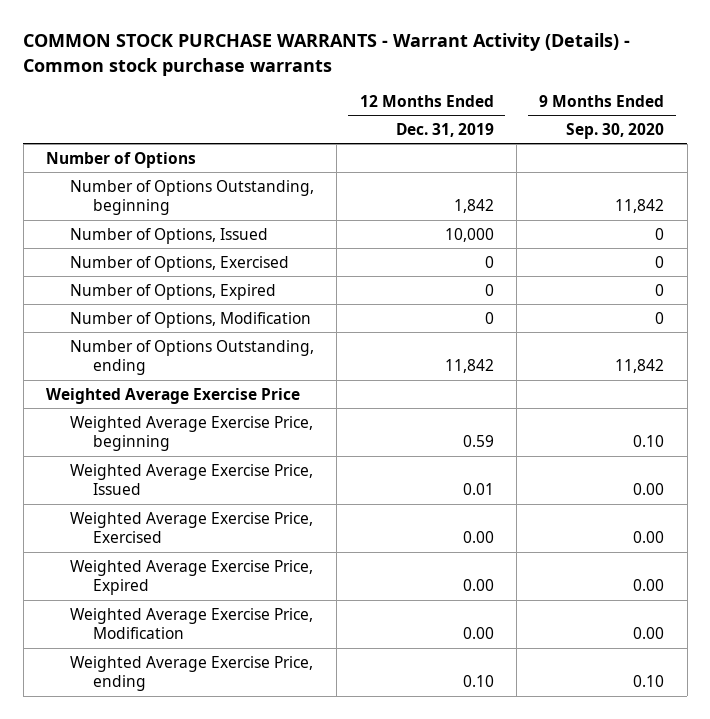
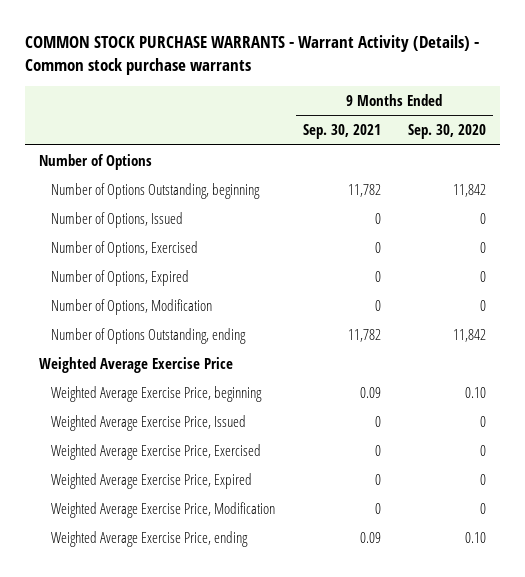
- | 12 Months Ended Dec. 31, 2019 | 9 Months Ended Sep. 30, 2020
+ | 9 Months Ended Sep. 30, 2021 | 9 Months Ended Sep. 30, 2020
- Weighted Average Exercise Price, Issued | 0.01 | 0.00
- Weighted Average Exercise Price, Exercised | 0.00 | 0.00
- Weighted Average Exercise Price, Expired | 0.00 | 0.00
- Weighted Average Exercise Price, Modification | 0.00 | 0.00
+ Weighted Average Exercise Price, Issued | 0 | 0
+ Weighted Average Exercise Price, Exercised | 0 | 0
+ Weighted Average Exercise Price, Expired | 0 | 0
+ Weighted Average Exercise Price, Modification | 0 | 0

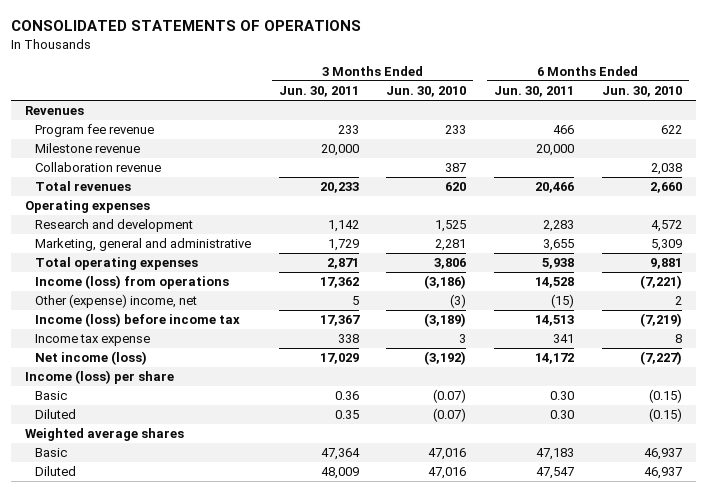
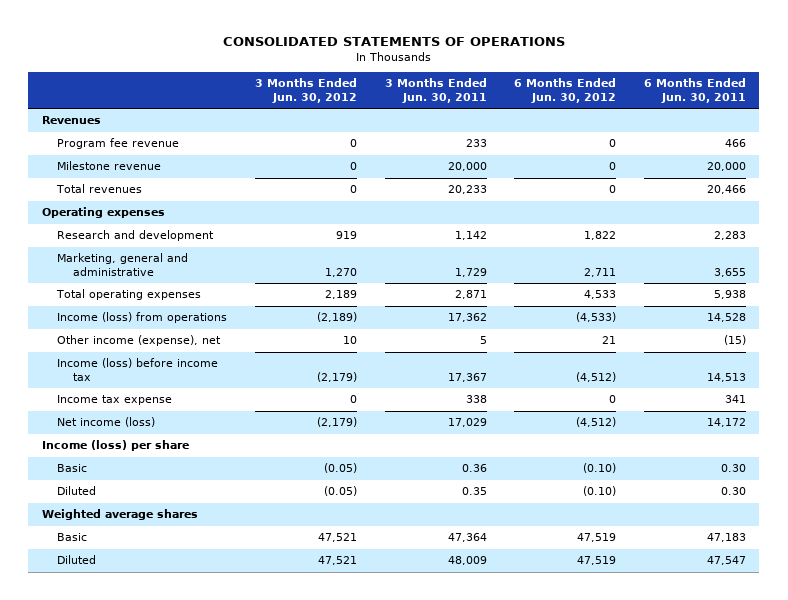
- | 3 Months Ended Jun. 30, 2011 | 3 Months Ended Jun. 30, 2010 | 6 Months Ended Jun. 30, 2011 | 6 Months Ended Jun. 30, 2010
+ | 3 Months Ended Jun. 30, 2012 | 3 Months Ended Jun. 30, 2011 | 6 Months Ended Jun. 30, 2012 | 6 Months Ended Jun. 30, 2011
- Collaboration revenue | | 387 | | 2,038
- Other (expense) income, net | 5 | (3) | (15) | 2
+ Other income (expense), net | 10 | 5 | 21 | (15)

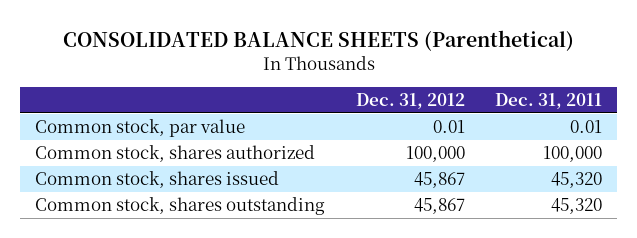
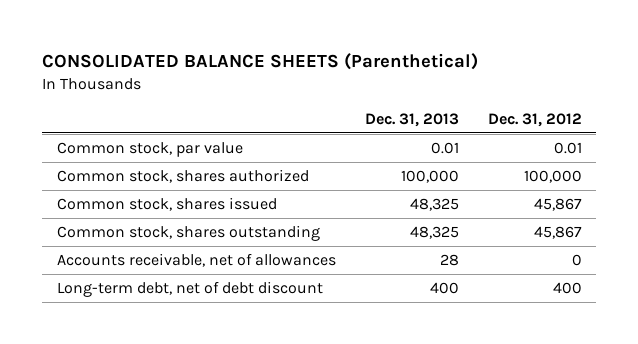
- | Dec. 31, 2012 | Dec. 31, 2011
+ | Dec. 31, 2013 | Dec. 31, 2012
+ Accounts receivable, net of allowances | 28 | 0
+ Long-term debt, net of debt discount | 400 | 400

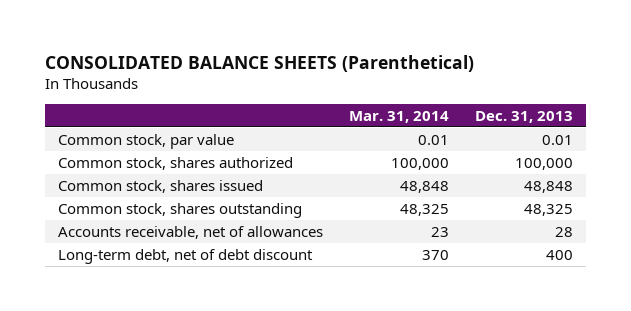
- | Dec. 31, 2013 | Dec. 31, 2012
+ | Mar. 31, 2014 | Dec. 31, 2013
- Common stock, shares issued | 48,325 | 45,867
+ Common stock, shares issued | 48,848 | 48,848

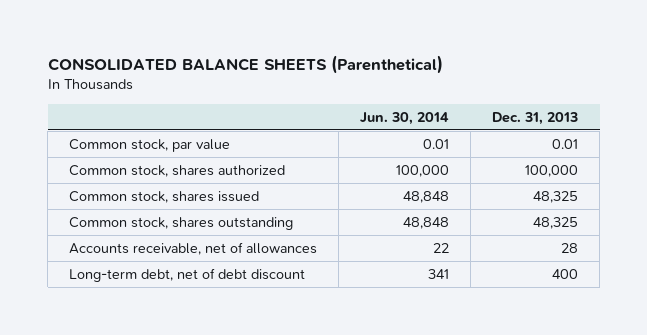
- | Mar. 31, 2014 | Dec. 31, 2013
+ | Jun. 30, 2014 | Dec. 31, 2013
- Common stock, shares issued | 48,848 | 48,848
+ Common stock, shares issued | 48,848 | 48,325

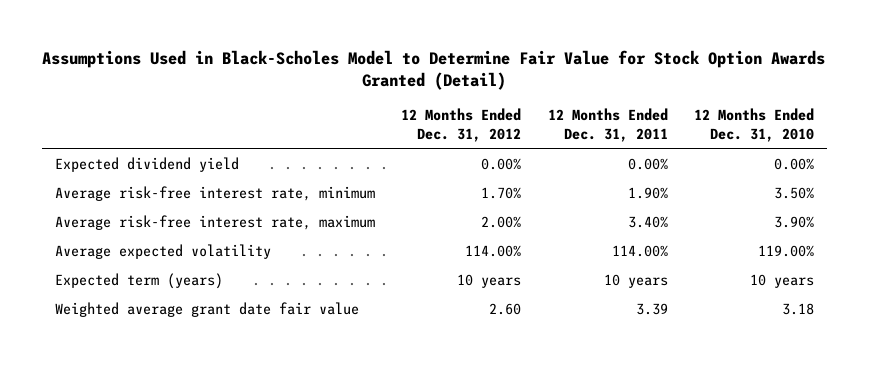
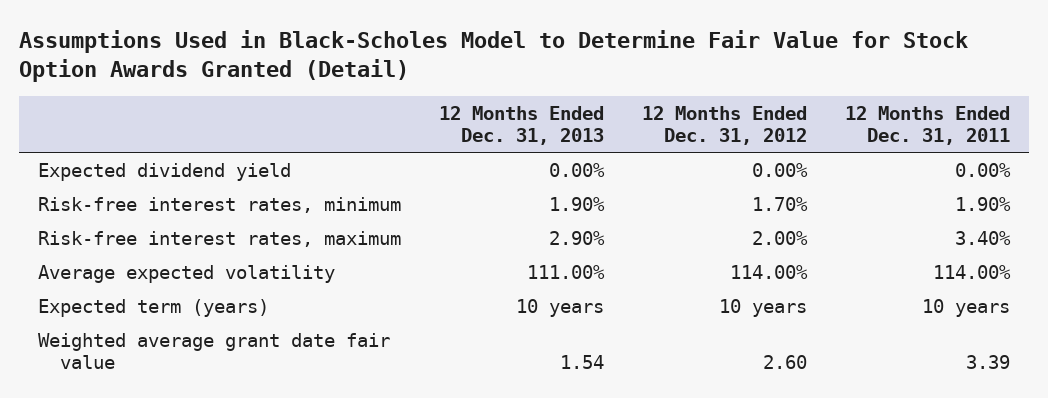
- | 12 Months Ended Dec. 31, 2012 | 12 Months Ended Dec. 31, 2011 | 12 Months Ended Dec. 31, 2010
+ | 12 Months Ended Dec. 31, 2013 | 12 Months Ended Dec. 31, 2012 | 12 Months Ended Dec. 31, 2011
- Average risk-free interest rate, minimum | 1.70% | 1.90% | 3.50%
- Average risk-free interest rate, maximum | 2.00% | 3.40% | 3.90%
+ Risk-free interest rates, minimum | 1.90% | 1.70% | 1.90%
+ Risk-free interest rates, maximum | 2.90% | 2.00% | 3.40%

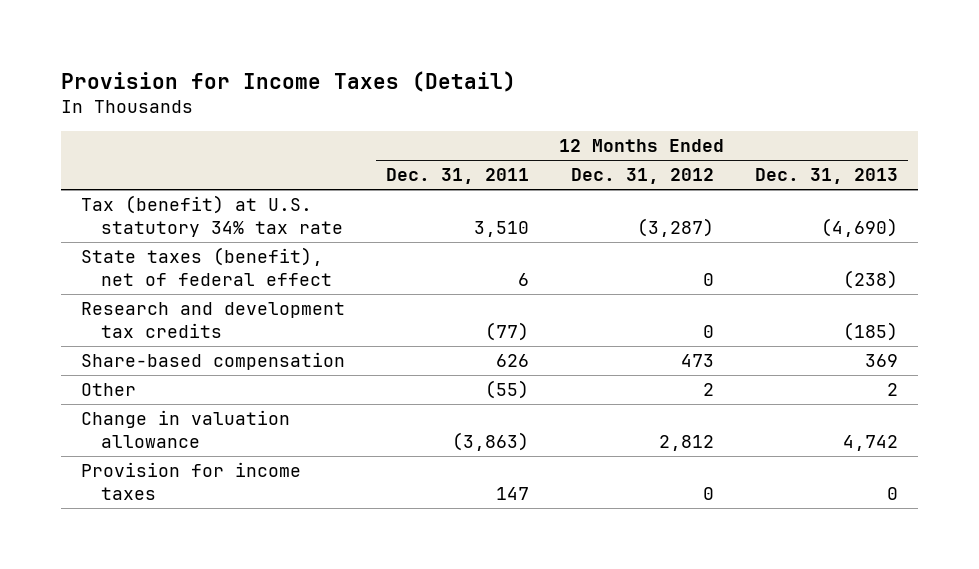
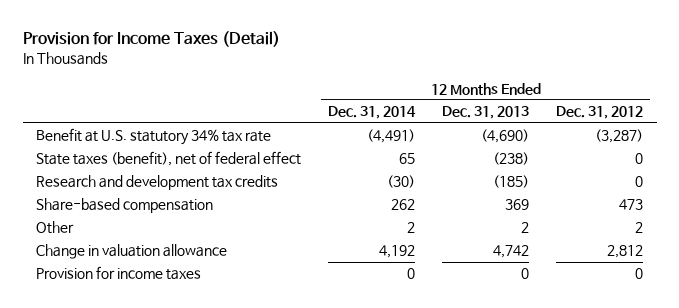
- | 12 Months Ended Dec. 31, 2011 | 12 Months Ended Dec. 31, 2012 | 12 Months Ended Dec. 31, 2013
+ | 12 Months Ended Dec. 31, 2014 | 12 Months Ended Dec. 31, 2013 | 12 Months Ended Dec. 31, 2012
- Tax (benefit) at U.S. statutory 34% tax rate | 3,510 | (3,287) | (4,690)
+ Benefit at U.S. statutory 34% tax rate | (4,491) | (4,690) | (3,287)

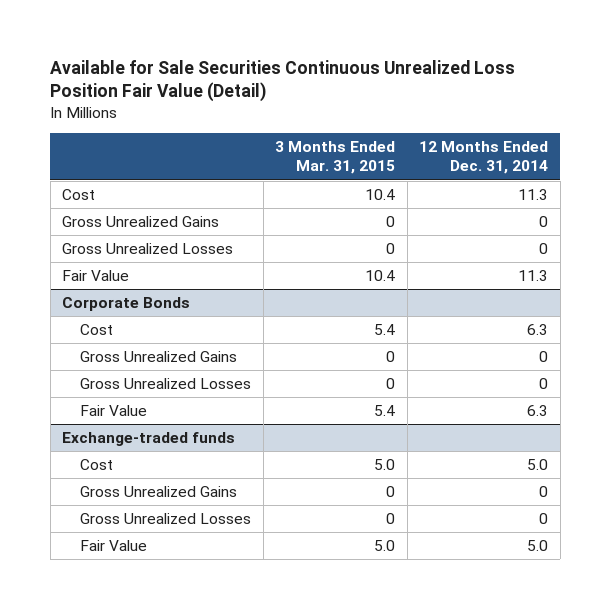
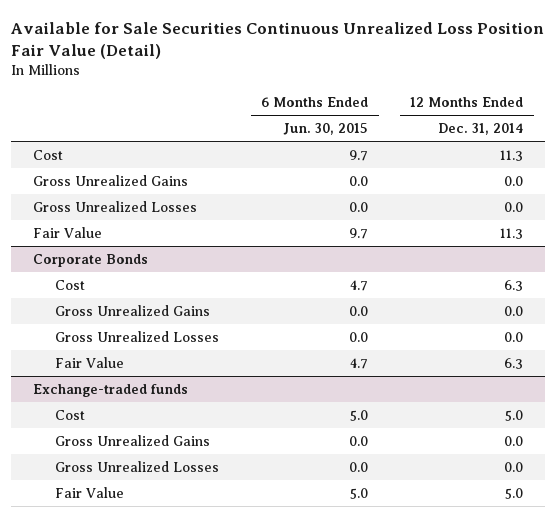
- | 3 Months Ended Mar. 31, 2015 | 12 Months Ended Dec. 31, 2014
+ | 6 Months Ended Jun. 30, 2015 | 12 Months Ended Dec. 31, 2014
- Gross Unrealized Gains | 0 | 0
- Gross Unrealized Losses | 0 | 0
+ Gross Unrealized Gains | 0.0 | 0.0
+ Gross Unrealized Losses | 0.0 | 0.0
@ Corporate Bonds
- Gross Unrealized Gains | 0 | 0
- Gross Unrealized Losses | 0 | 0
+ Gross Unrealized Gains | 0.0 | 0.0
+ Gross Unrealized Losses | 0.0 | 0.0
@ Exchange-traded funds
- Gross Unrealized Gains | 0 | 0
- Gross Unrealized Losses | 0 | 0
+ Gross Unrealized Gains | 0.0 | 0.0
+ Gross Unrealized Losses | 0.0 | 0.0

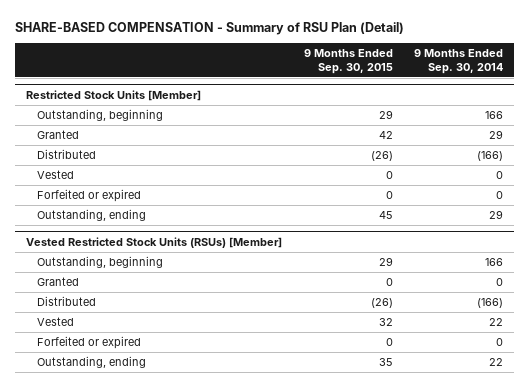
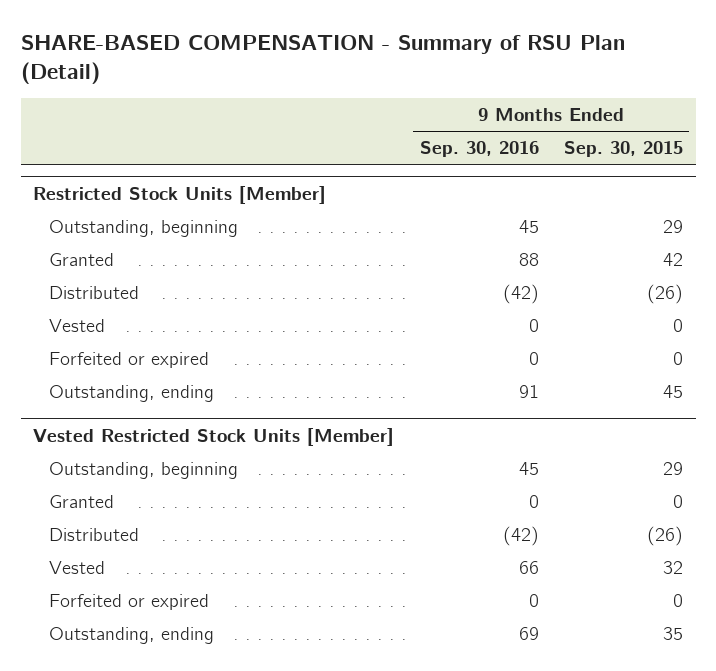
- | 9 Months Ended Sep. 30, 2015 | 9 Months Ended Sep. 30, 2014
+ | 9 Months Ended Sep. 30, 2016 | 9 Months Ended Sep. 30, 2015
- Vested Restricted Stock Units (RSUs) [Member]
+ Vested Restricted Stock Units [Member]

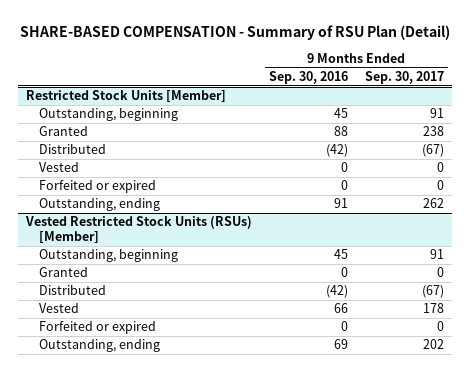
- | 9 Months Ended Sep. 30, 2016 | 9 Months Ended Sep. 30, 2015
+ | 9 Months Ended Sep. 30, 2016 | 9 Months Ended Sep. 30, 2017
- Vested Restricted Stock Units [Member]
+ Vested Restricted Stock Units (RSUs) [Member]

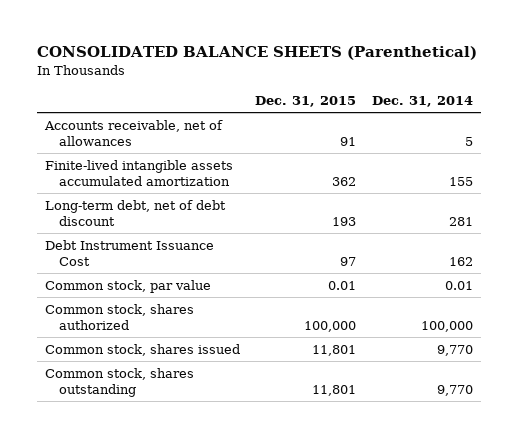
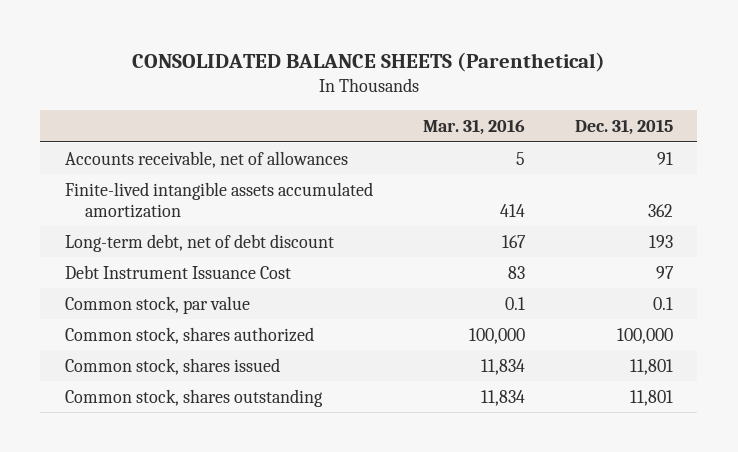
- | Dec. 31, 2015 | Dec. 31, 2014
+ | Mar. 31, 2016 | Dec. 31, 2015
- Common stock, par value | 0.01 | 0.01
+ Common stock, par value | 0.1 | 0.1

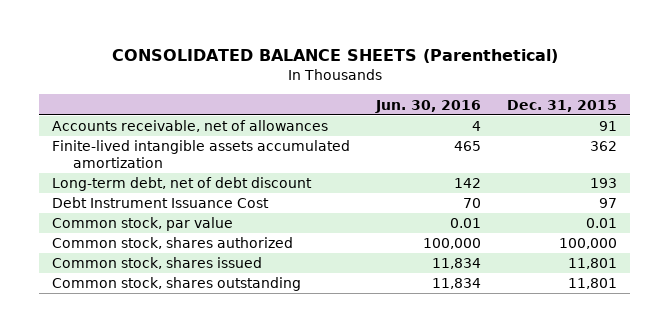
- | Mar. 31, 2016 | Dec. 31, 2015
+ | Jun. 30, 2016 | Dec. 31, 2015
- Common stock, par value | 0.1 | 0.1
+ Common stock, par value | 0.01 | 0.01

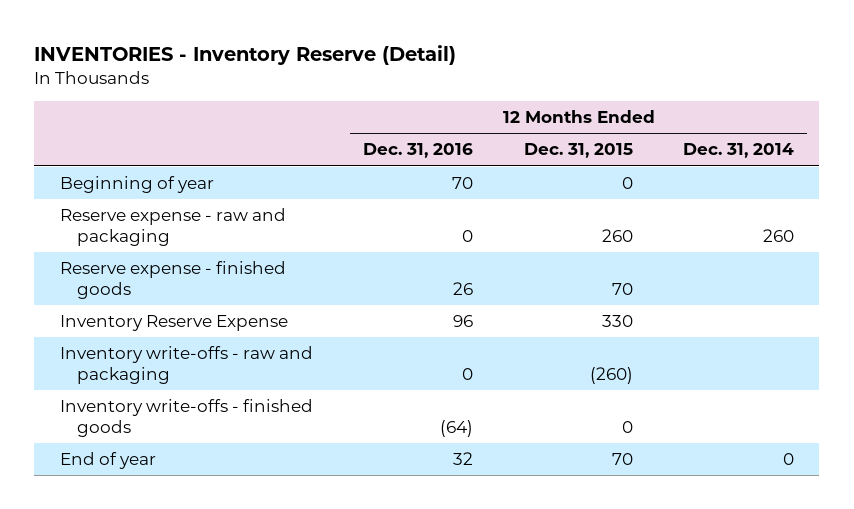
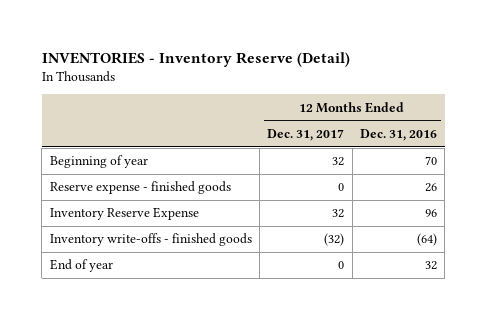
- | 12 Months Ended Dec. 31, 2016 | 12 Months Ended Dec. 31, 2015 | 12 Months Ended Dec. 31, 2014
+ | 12 Months Ended Dec. 31, 2017 | 12 Months Ended Dec. 31, 2016
- Reserve expense - raw and packaging | 0 | 260 | 260
- Inventory write-offs - raw and packaging | 0 | (260) |

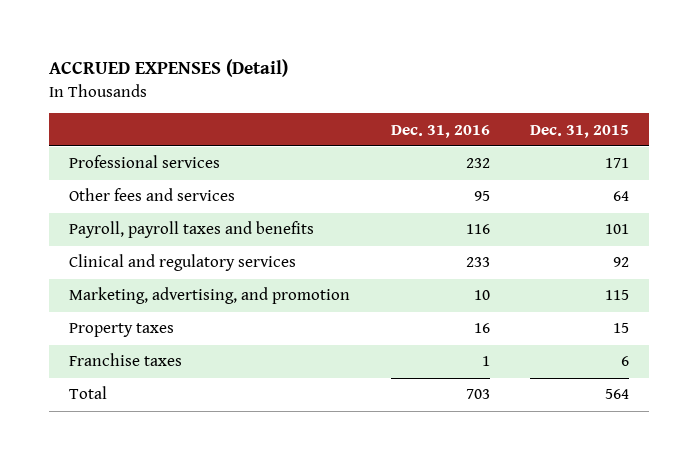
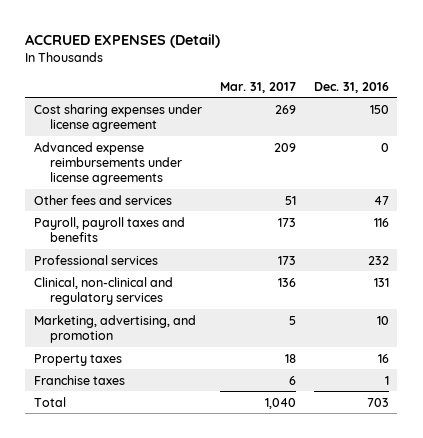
- | Dec. 31, 2016 | Dec. 31, 2015
+ | Mar. 31, 2017 | Dec. 31, 2016
- Other fees and services | 95 | 64
+ Cost sharing expenses under license agreement | 269 | 150
+ Advanced expense reimbursements under license agreements | 209 | 0
+ Other fees and services | 51 | 47
- Clinical and regulatory services | 233 | 92
moved down: Professional services | 173 | 232
+ Clinical, non-clinical and regulatory services | 136 | 131

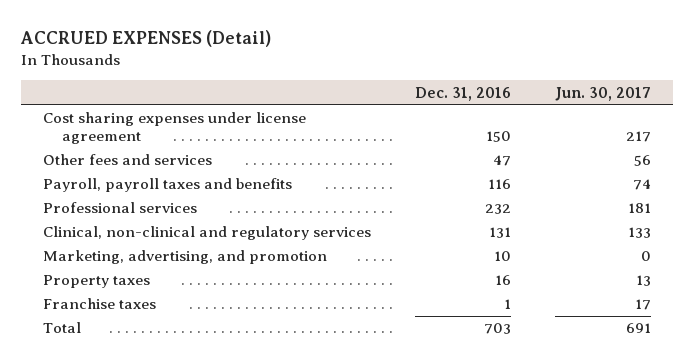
- | Mar. 31, 2017 | Dec. 31, 2016
+ | Dec. 31, 2016 | Jun. 30, 2017
- Advanced expense reimbursements under license agreements | 209 | 0

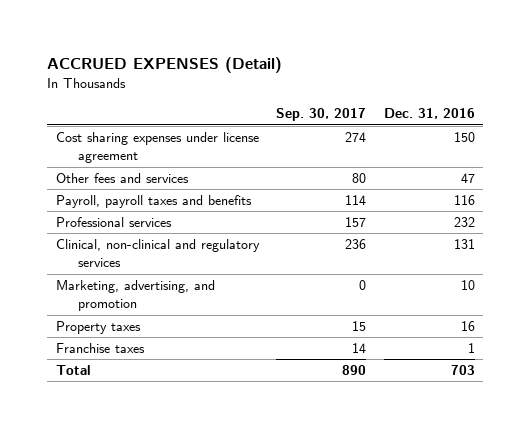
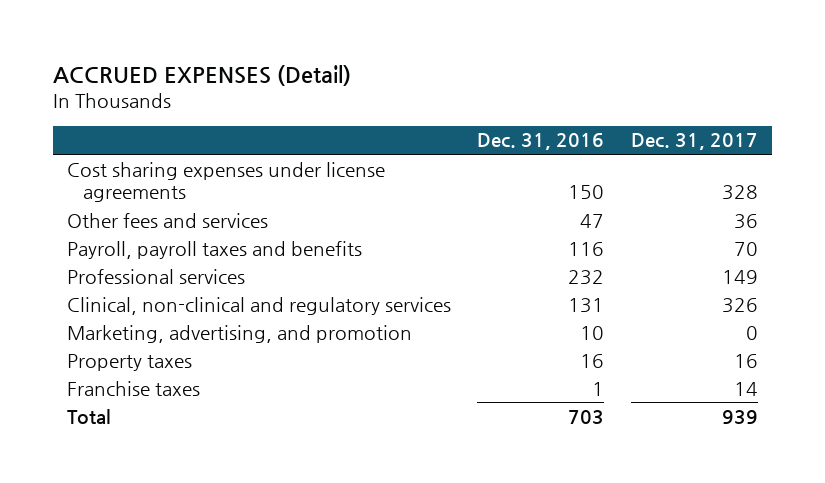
- | Sep. 30, 2017 | Dec. 31, 2016
+ | Dec. 31, 2016 | Dec. 31, 2017
- Cost sharing expenses under license agreement | 274 | 150
+ Cost sharing expenses under license agreements | 150 | 328

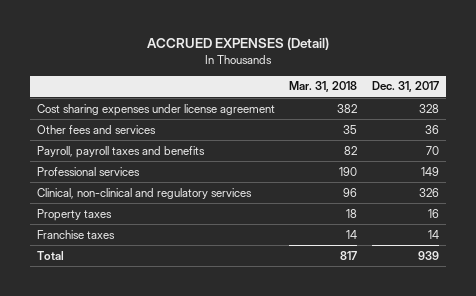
- | Dec. 31, 2016 | Dec. 31, 2017
+ | Mar. 31, 2018 | Dec. 31, 2017
- Cost sharing expenses under license agreements | 150 | 328
+ Cost sharing expenses under license agreement | 382 | 328
- Marketing, advertising, and promotion | 10 | 0

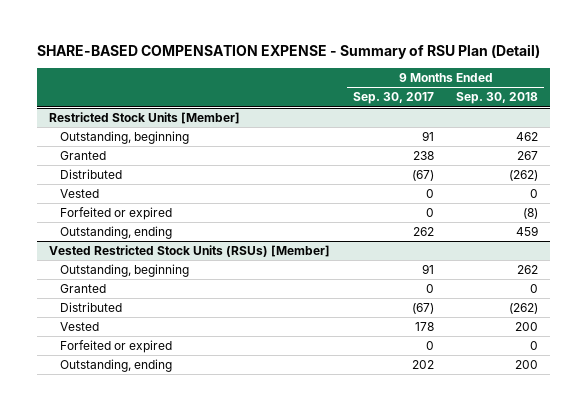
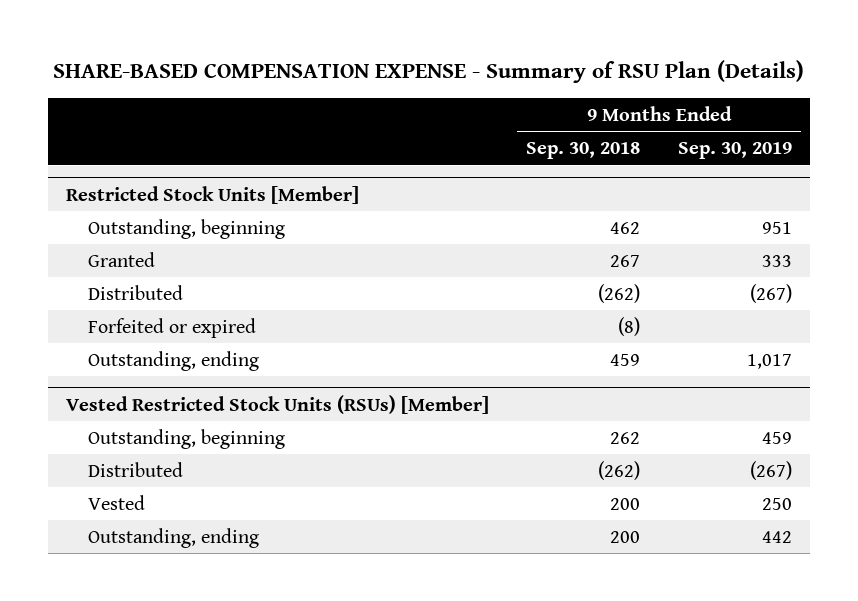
- SHARE-BASED COMPENSATION EXPENSE - Summary of RSU Plan (Detail)
+ SHARE-BASED COMPENSATION EXPENSE - Summary of RSU Plan (Details)
- | 9 Months Ended Sep. 30, 2017 | 9 Months Ended Sep. 30, 2018
+ | 9 Months Ended Sep. 30, 2018 | 9 Months Ended Sep. 30, 2019
@ Restricted Stock Units [Member]
- Vested | 0 | 0
@ Vested Restricted Stock Units (RSUs) [Member]
- Granted | 0 | 0
- Forfeited or expired | 0 | 0

